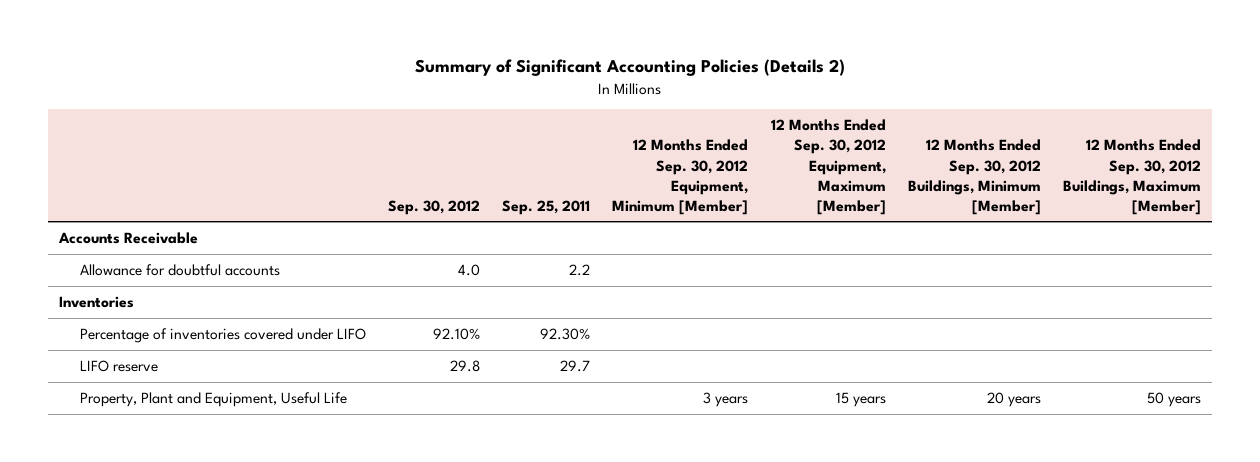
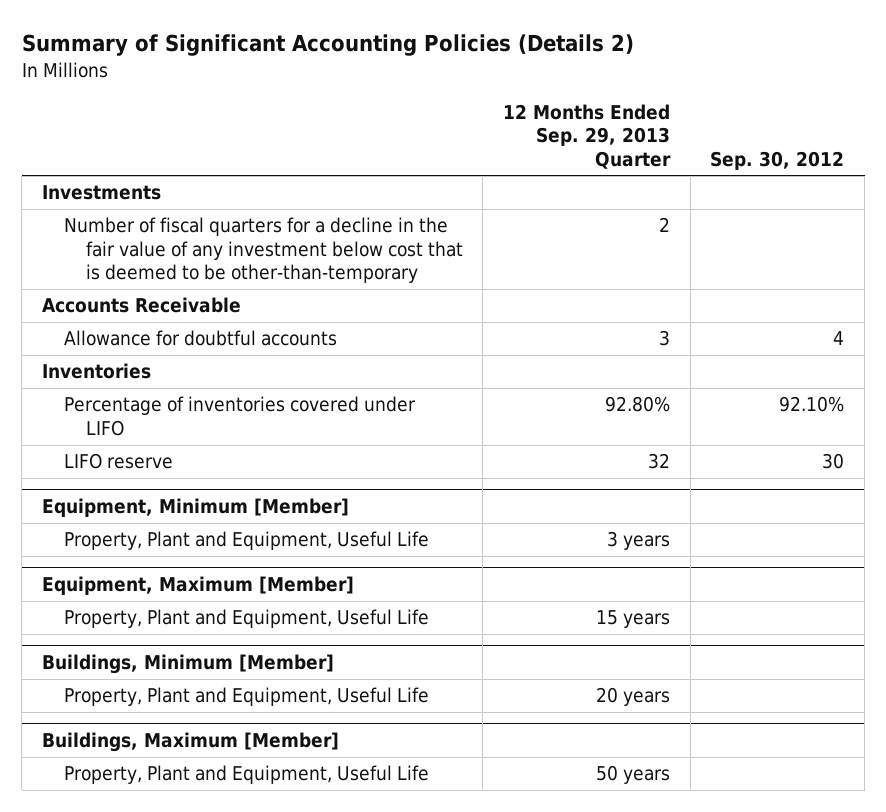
- | Sep. 30, 2012 | Sep. 25, 2011 | 12 Months Ended Sep. 30, 2012 Equipment, Minimum [Member] | 12 Months Ended Sep. 30, 2012 Equipment, Maximum [Member] | 12 Months Ended Sep. 30, 2012 Buildings, Minimum [Member] | 12 Months Ended Sep. 30, 2012 Buildings, Maximum [Member]
+ | 12 Months Ended Sep. 29, 2013 Quarter | Sep. 30, 2012
+ Investments
+ Number of fiscal quarters for a decline in the fair value of any investment below cost that is deemed to be other-than-temporary | 2 |
- Allowance for doubtful accounts | 4.0 | 2.2 | | | |
+ Allowance for doubtful accounts | 3 | 4
- LIFO reserve | 29.8 | 29.7 | | | |
- Property, Plant and Equipment, Useful Life | | | 3 years | 15 years | 20 years | 50 years
+ LIFO reserve | 32 | 30
+ Equipment, Minimum [Member]
+ Property, Plant and Equipment, Useful Life | 3 years |
+ Equipment, Maximum [Member]
+ Property, Plant and Equipment, Useful Life | 15 years |
+ Buildings, Minimum [Member]
+ Property, Plant and Equipment, Useful Life | 20 years |
+ Buildings, Maximum [Member]
+ Property, Plant and Equipment, Useful Life | 50 years |

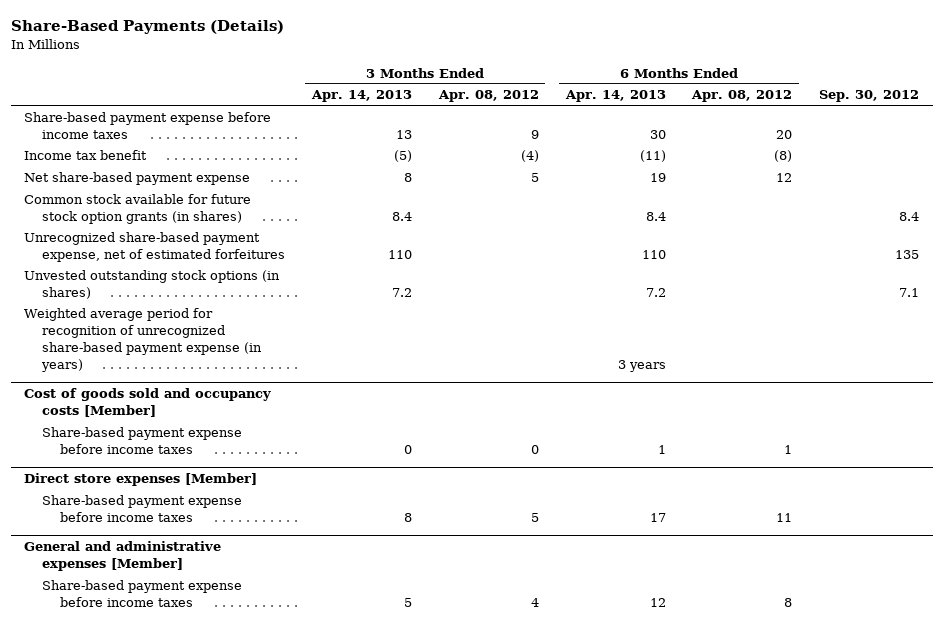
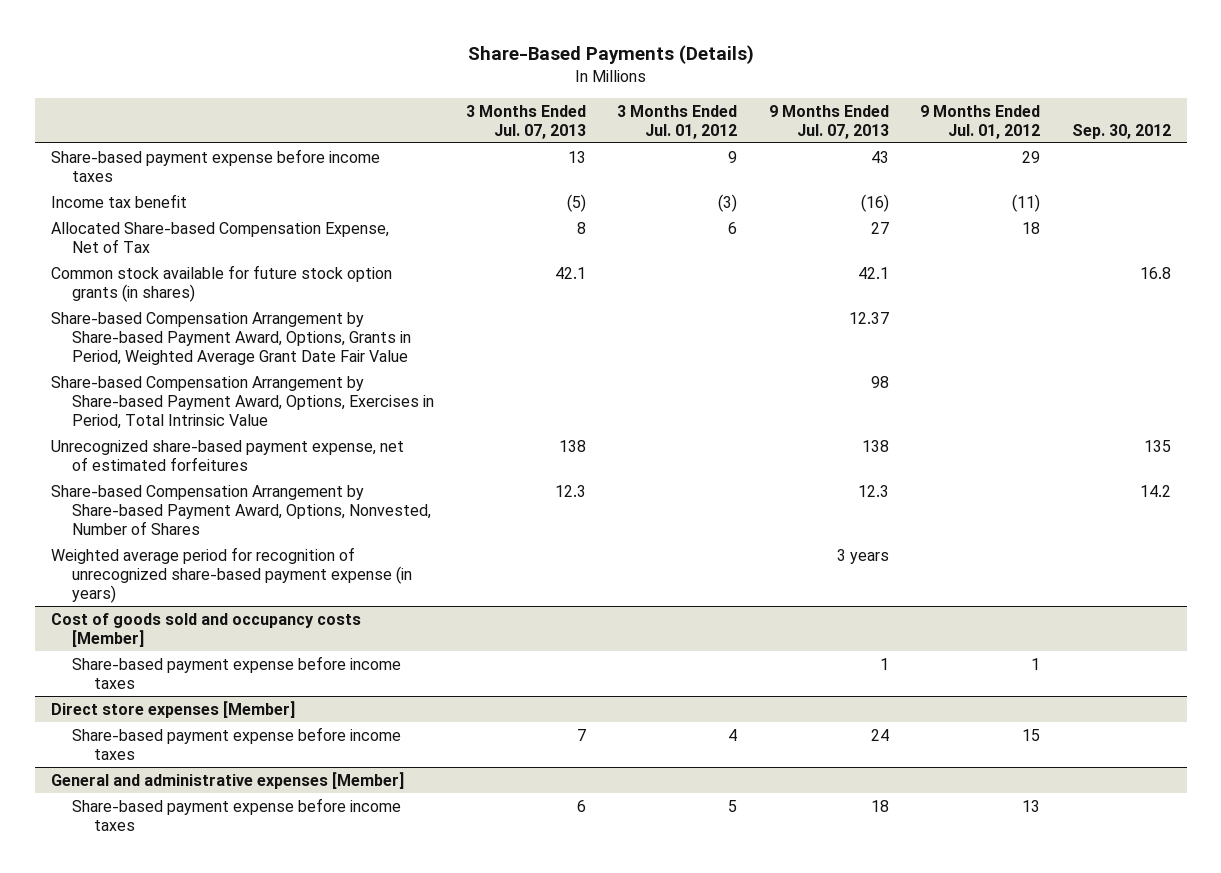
- | 3 Months Ended Apr. 14, 2013 | 3 Months Ended Apr. 08, 2012 | 6 Months Ended Apr. 14, 2013 | 6 Months Ended Apr. 08, 2012 | Sep. 30, 2012
+ | 3 Months Ended Jul. 07, 2013 | 3 Months Ended Jul. 01, 2012 | 9 Months Ended Jul. 07, 2013 | 9 Months Ended Jul. 01, 2012 | Sep. 30, 2012
- Net share-based payment expense | 8 | 5 | 19 | 12 |
- Common stock available for future stock option grants (in shares) | 8.4 | | 8.4 | | 8.4
+ Allocated Share-based Compensation Expense, Net of Tax | 8 | 6 | 27 | 18 |
+ Common stock available for future stock option grants (in shares) | 42.1 | | 42.1 | | 16.8
+ Share-based Compensation Arrangement by Share-based Payment Award, Options, Grants in Period, Weighted Average Grant Date Fair Value | | | 12.37 | |
+ Share-based Compensation Arrangement by Share-based Payment Award, Options, Exercises in Period, Total Intrinsic Value | | | 98 | |
- Unvested outstanding stock options (in shares) | 7.2 | | 7.2 | | 7.1
+ Share-based Compensation Arrangement by Share-based Payment Award, Options, Nonvested, Number of Shares | 12.3 | | 12.3 | | 14.2

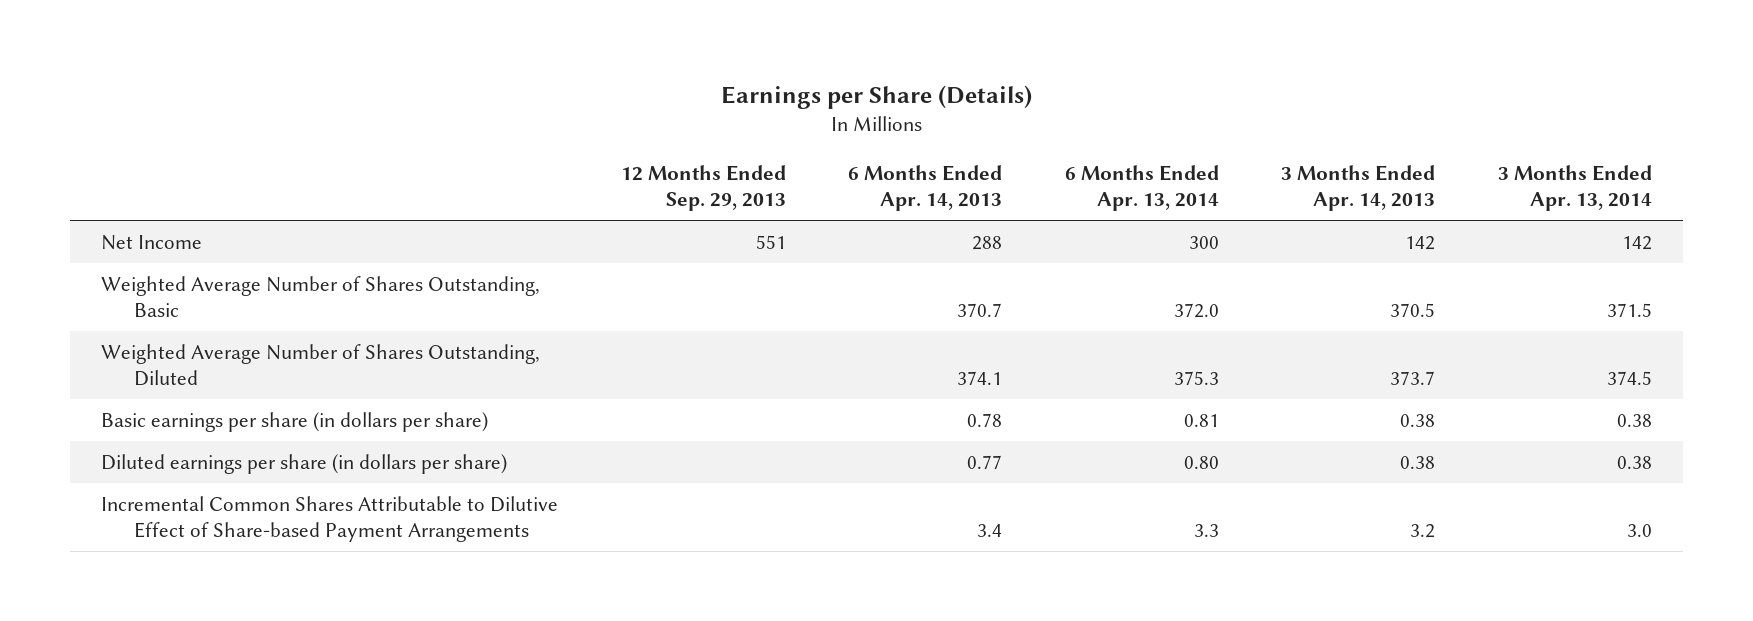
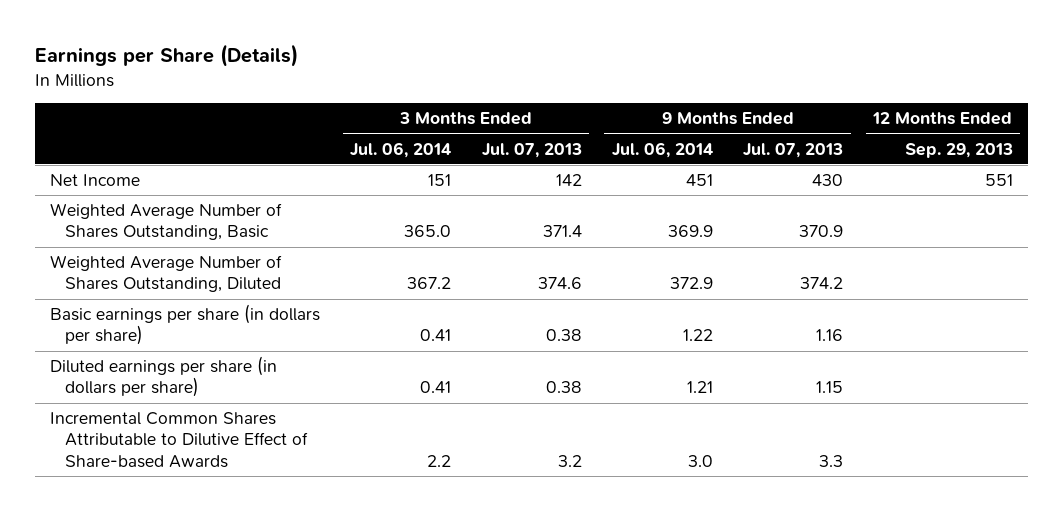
- | 12 Months Ended Sep. 29, 2013 | 6 Months Ended Apr. 14, 2013 | 6 Months Ended Apr. 13, 2014 | 3 Months Ended Apr. 14, 2013 | 3 Months Ended Apr. 13, 2014
+ | 3 Months Ended Jul. 06, 2014 | 3 Months Ended Jul. 07, 2013 | 9 Months Ended Jul. 06, 2014 | 9 Months Ended Jul. 07, 2013 | 12 Months Ended Sep. 29, 2013
- Incremental Common Shares Attributable to Dilutive Effect of Share-based Payment Arrangements | | 3.4 | 3.3 | 3.2 | 3.0
+ Incremental Common Shares Attributable to Dilutive Effect of Share-based Awards | 2.2 | 3.2 | 3.0 | 3.3 |

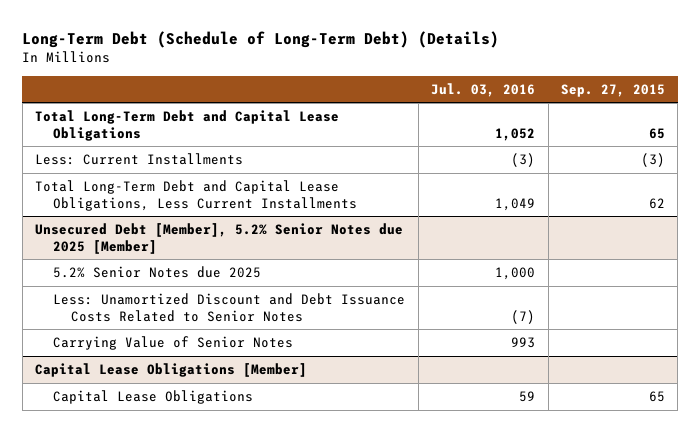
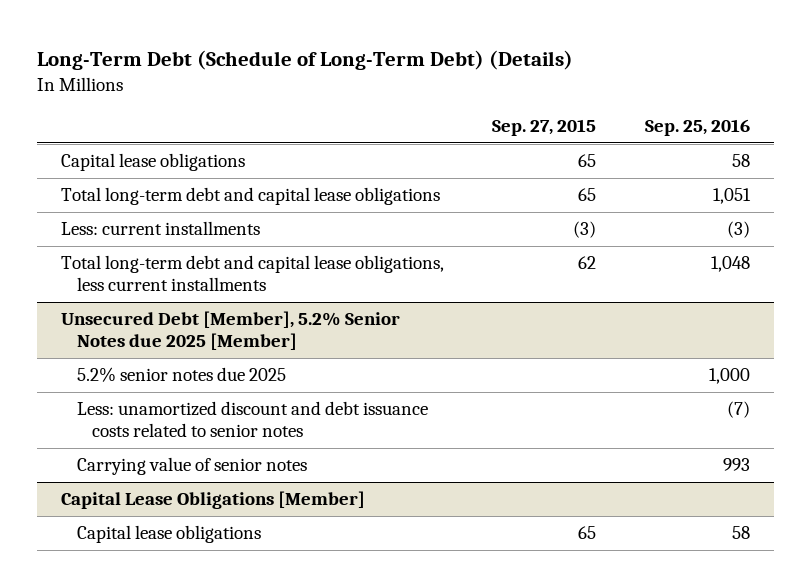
- | Jul. 03, 2016 | Sep. 27, 2015
+ | Sep. 27, 2015 | Sep. 25, 2016
- Total Long-Term Debt and Capital Lease Obligations | 1,052 | 65
- Less: Current Installments | (3) | (3)
- Total Long-Term Debt and Capital Lease Obligations, Less Current Installments | 1,049 | 62
+ Capital lease obligations | 65 | 58
+ Total long-term debt and capital lease obligations | 65 | 1,051
+ Less: current installments | (3) | (3)
+ Total long-term debt and capital lease obligations, less current installments | 62 | 1,048
@ Unsecured Debt [Member], 5.2% Senior Notes due 2025 [Member]
- 5.2% Senior Notes due 2025 | 1,000 |
- Less: Unamortized Discount and Debt Issuance Costs Related to Senior Notes | (7) |
- Carrying Value of Senior Notes | 993 |
+ 5.2% senior notes due 2025 | | 1,000
+ Less: unamortized discount and debt issuance costs related to senior notes | | (7)
+ Carrying value of senior notes | | 993
@ Capital Lease Obligations [Member]
- Capital Lease Obligations | 59 | 65
+ Capital lease obligations | 65 | 58

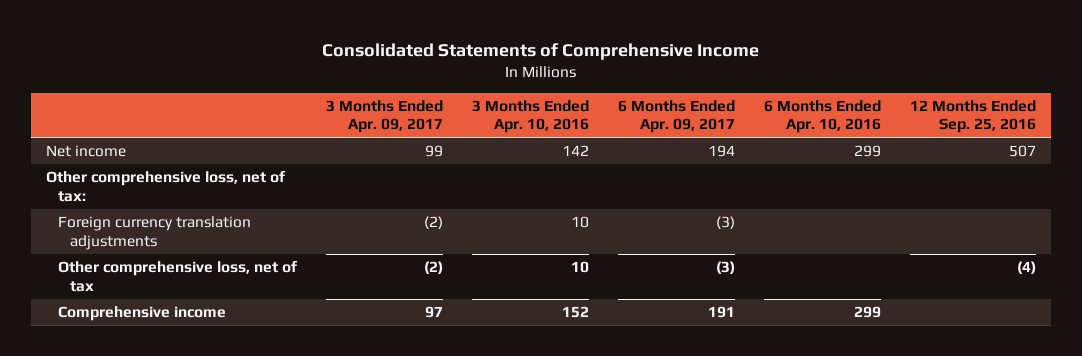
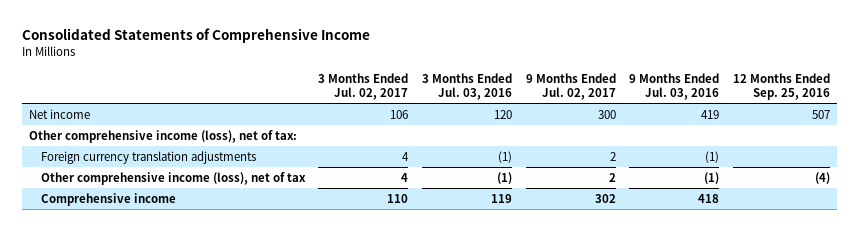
- | 3 Months Ended Apr. 09, 2017 | 3 Months Ended Apr. 10, 2016 | 6 Months Ended Apr. 09, 2017 | 6 Months Ended Apr. 10, 2016 | 12 Months Ended Sep. 25, 2016
+ | 3 Months Ended Jul. 02, 2017 | 3 Months Ended Jul. 03, 2016 | 9 Months Ended Jul. 02, 2017 | 9 Months Ended Jul. 03, 2016 | 12 Months Ended Sep. 25, 2016
- Other comprehensive loss, net of tax:
+ Other comprehensive income (loss), net of tax:
- Other comprehensive loss, net of tax | (2) | 10 | (3) | | (4)
+ Other comprehensive income (loss), net of tax | 4 | (1) | 2 | (1) | (4)

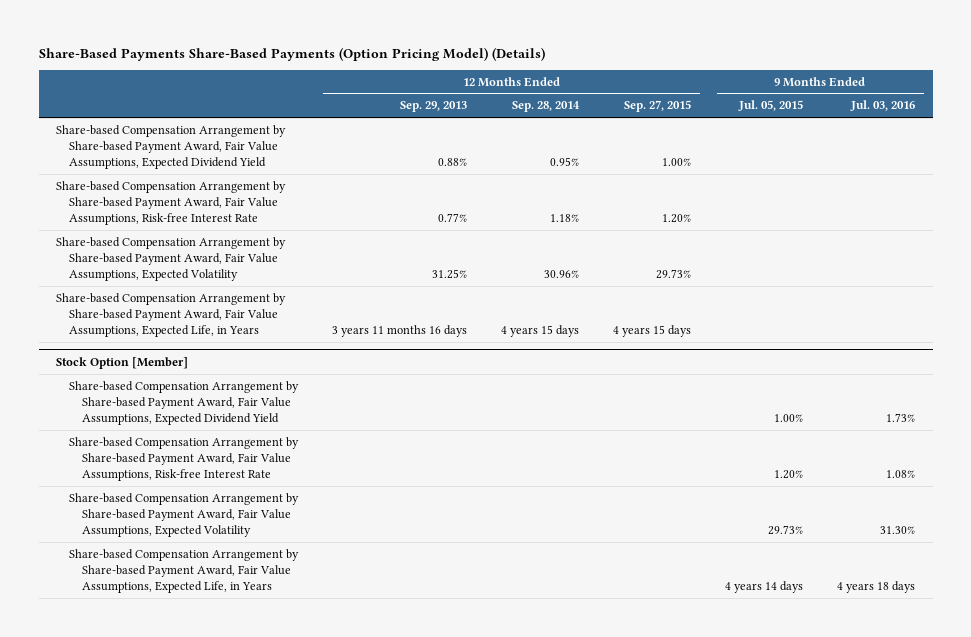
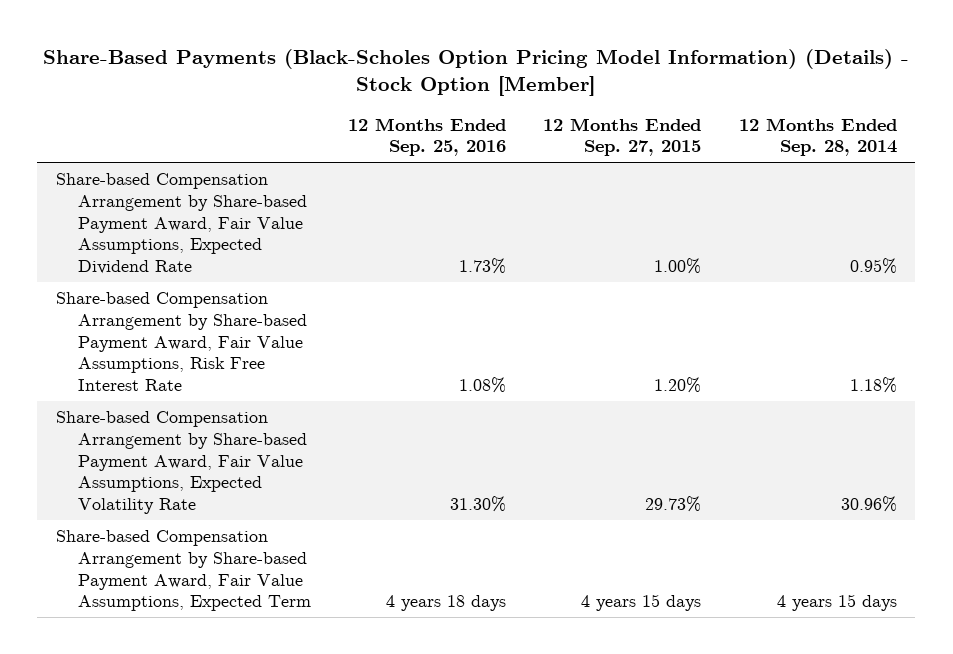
- Share-Based Payments Share-Based Payments (Option Pricing Model) (Details)
+ Share-Based Payments (Black-Scholes Option Pricing Model Information) (Details) - Stock Option [Member]
- | 12 Months Ended Sep. 29, 2013 | 12 Months Ended Sep. 28, 2014 | 12 Months Ended Sep. 27, 2015 | 9 Months Ended Jul. 05, 2015 | 9 Months Ended Jul. 03, 2016
+ | 12 Months Ended Sep. 25, 2016 | 12 Months Ended Sep. 27, 2015 | 12 Months Ended Sep. 28, 2014
- Share-based Compensation Arrangement by Share-based Payment Award, Fair Value Assumptions, Expected Dividend Yield | 0.88% | 0.95% | 1.00% | |
- Share-based Compensation Arrangement by Share-based Payment Award, Fair Value Assumptions, Risk-free Interest Rate | 0.77% | 1.18% | 1.20% | |
- Share-based Compensation Arrangement by Share-based Payment Award, Fair Value Assumptions, Expected Volatility | 31.25% | 30.96% | 29.73% | |
- Share-based Compensation Arrangement by Share-based Payment Award, Fair Value Assumptions, Expected Life, in Years | 3 years 11 months 16 days | 4 years 15 days | 4 years 15 days | |
- Stock Option [Member]
- Share-based Compensation Arrangement by Share-based Payment Award, Fair Value Assumptions, Expected Dividend Yield | | | | 1.00% | 1.73%
- Share-based Compensation Arrangement by Share-based Payment Award, Fair Value Assumptions, Risk-free Interest Rate | | | | 1.20% | 1.08%
- Share-based Compensation Arrangement by Share-based Payment Award, Fair Value Assumptions, Expected Volatility | | | | 29.73% | 31.30%
- Share-based Compensation Arrangement by Share-based Payment Award, Fair Value Assumptions, Expected Life, in Years | | | | 4 years 14 days | 4 years 18 days
+ Share-based Compensation Arrangement by Share-based Payment Award, Fair Value Assumptions, Expected Dividend Rate | 1.73% | 1.00% | 0.95%
+ Share-based Compensation Arrangement by Share-based Payment Award, Fair Value Assumptions, Risk Free Interest Rate | 1.08% | 1.20% | 1.18%
+ Share-based Compensation Arrangement by Share-based Payment Award, Fair Value Assumptions, Expected Volatility Rate | 31.30% | 29.73% | 30.96%
+ Share-based Compensation Arrangement by Share-based Payment Award, Fair Value Assumptions, Expected Term | 4 years 18 days | 4 years 15 days | 4 years 15 days

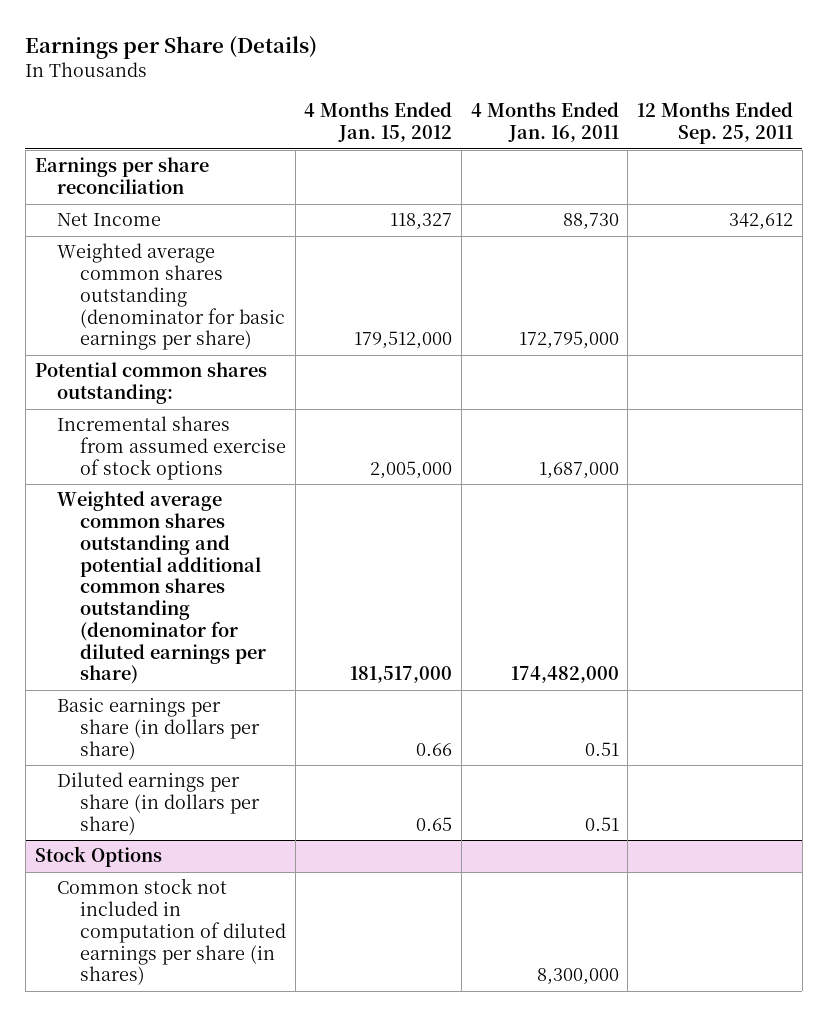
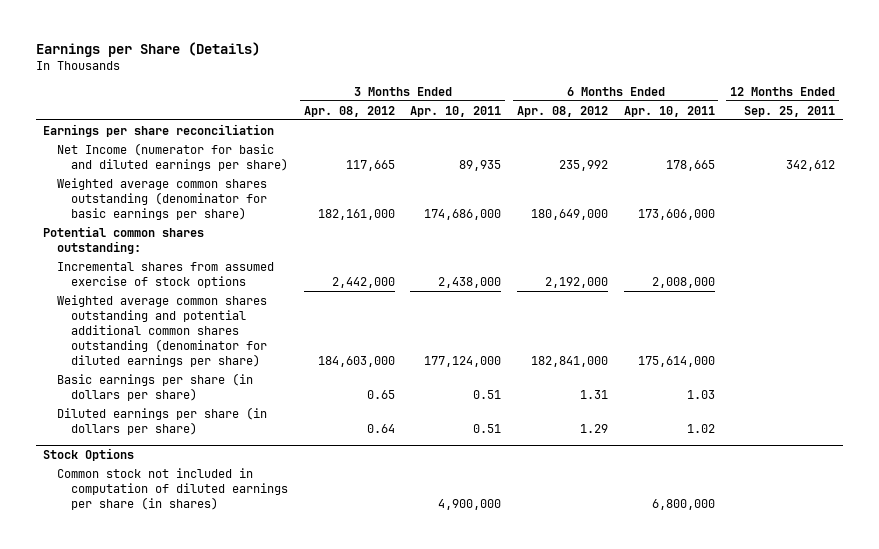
- | 4 Months Ended Jan. 15, 2012 | 4 Months Ended Jan. 16, 2011 | 12 Months Ended Sep. 25, 2011
+ | 3 Months Ended Apr. 08, 2012 | 3 Months Ended Apr. 10, 2011 | 6 Months Ended Apr. 08, 2012 | 6 Months Ended Apr. 10, 2011 | 12 Months Ended Sep. 25, 2011
- Net Income | 118,327 | 88,730 | 342,612
+ Net Income (numerator for basic and diluted earnings per share) | 117,665 | 89,935 | 235,992 | 178,665 | 342,612

